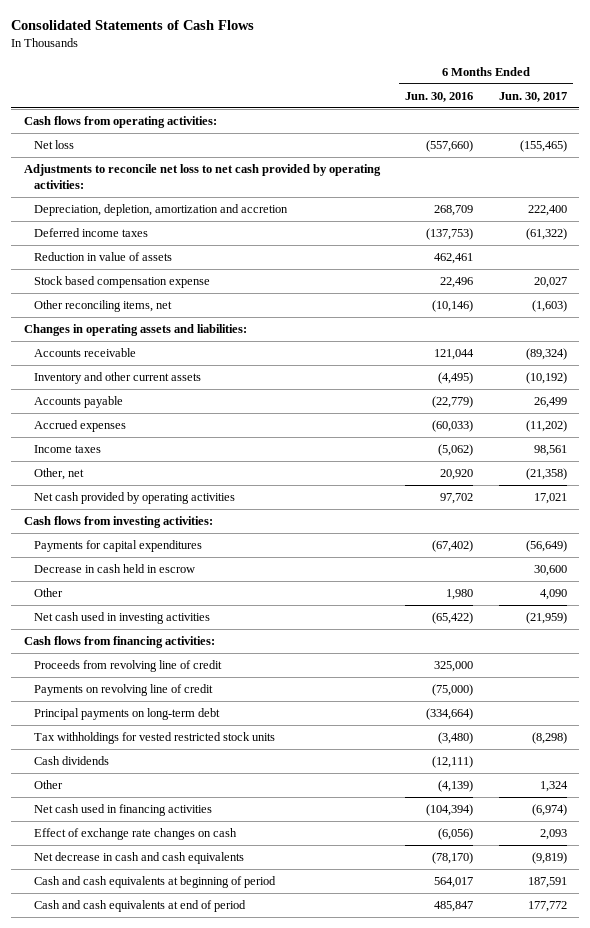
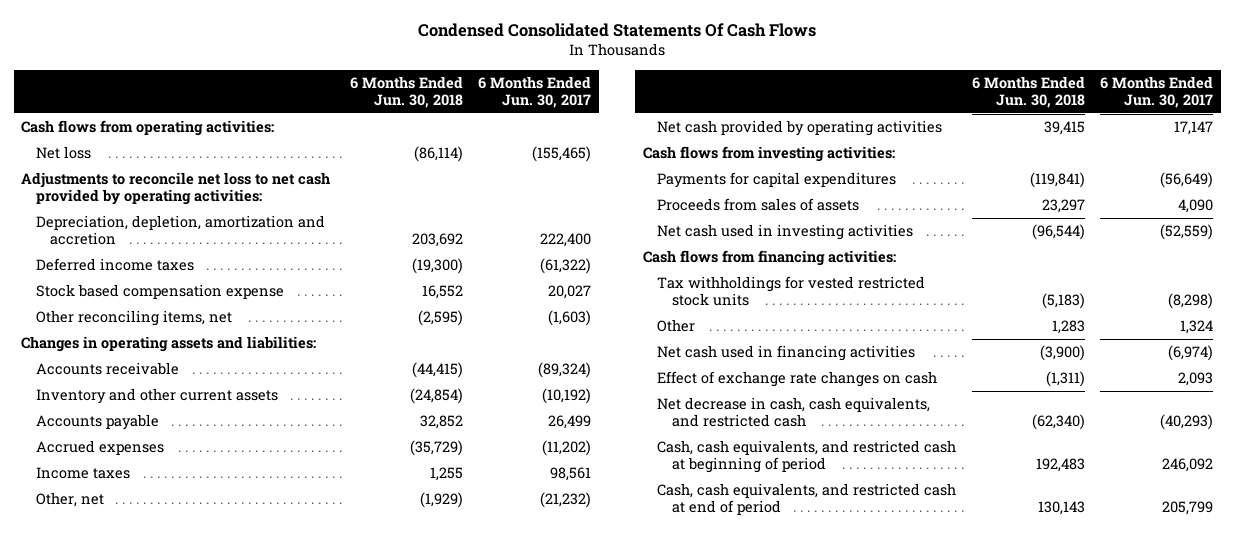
- Consolidated Statements of Cash Flows
+ Condensed Consolidated Statements Of Cash Flows
- | 6 Months Ended Jun. 30, 2016 | 6 Months Ended Jun. 30, 2017
+ | 6 Months Ended Jun. 30, 2018 | 6 Months Ended Jun. 30, 2017
- Reduction in value of assets | 462,461 |
- Other, net | 20,920 | (21,358)
- Net cash provided by operating activities | 97,702 | 17,021
+ Other, net | (1,929) | (21,232)
+ Net cash provided by operating activities | 39,415 | 17,147
- Decrease in cash held in escrow | | 30,600
- Other | 1,980 | 4,090
- Net cash used in investing activities | (65,422) | (21,959)
+ Proceeds from sales of assets | 23,297 | 4,090
+ Net cash used in investing activities | (96,544) | (52,559)
- Proceeds from revolving line of credit | 325,000 |
- Payments on revolving line of credit | (75,000) |
- Principal payments on long-term debt | (334,664) |
- Cash dividends | (12,111) |
- Net decrease in cash and cash equivalents | (78,170) | (9,819)
- Cash and cash equivalents at beginning of period | 564,017 | 187,591
- Cash and cash equivalents at end of period | 485,847 | 177,772
+ Net decrease in cash, cash equivalents, and restricted cash | (62,340) | (40,293)
+ Cash, cash equivalents, and restricted cash at beginning of period | 192,483 | 246,092
+ Cash, cash equivalents, and restricted cash at end of period | 130,143 | 205,799

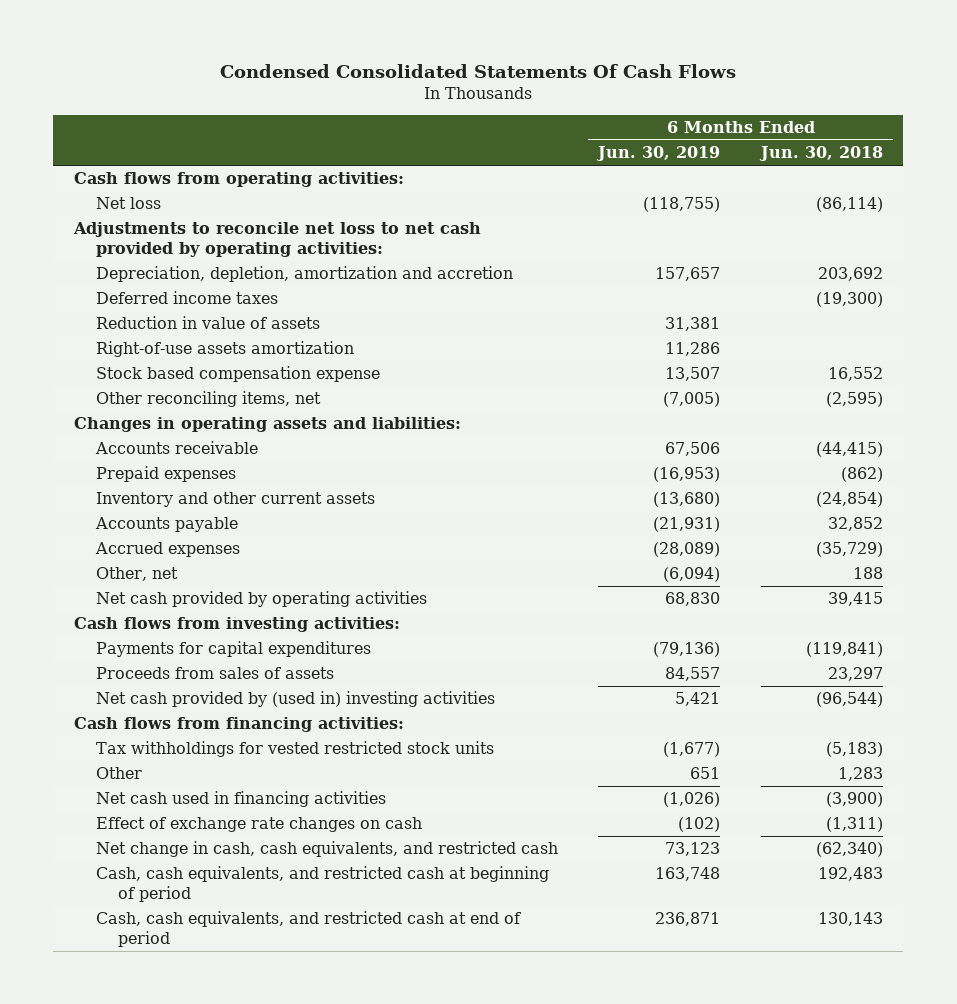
- | 6 Months Ended Jun. 30, 2018 | 6 Months Ended Jun. 30, 2017
+ | 6 Months Ended Jun. 30, 2019 | 6 Months Ended Jun. 30, 2018
+ Reduction in value of assets | 31,381 |
+ Right-of-use assets amortization | 11,286 |
+ Prepaid expenses | (16,953) | (862)
- Income taxes | 1,255 | 98,561
- Other, net | (1,929) | (21,232)
+ Other, net | (6,094) | 188
- Net cash used in investing activities | (96,544) | (52,559)
+ Net cash provided by (used in) investing activities | 5,421 | (96,544)
- Net decrease in cash, cash equivalents, and restricted cash | (62,340) | (40,293)
+ Net change in cash, cash equivalents, and restricted cash | 73,123 | (62,340)

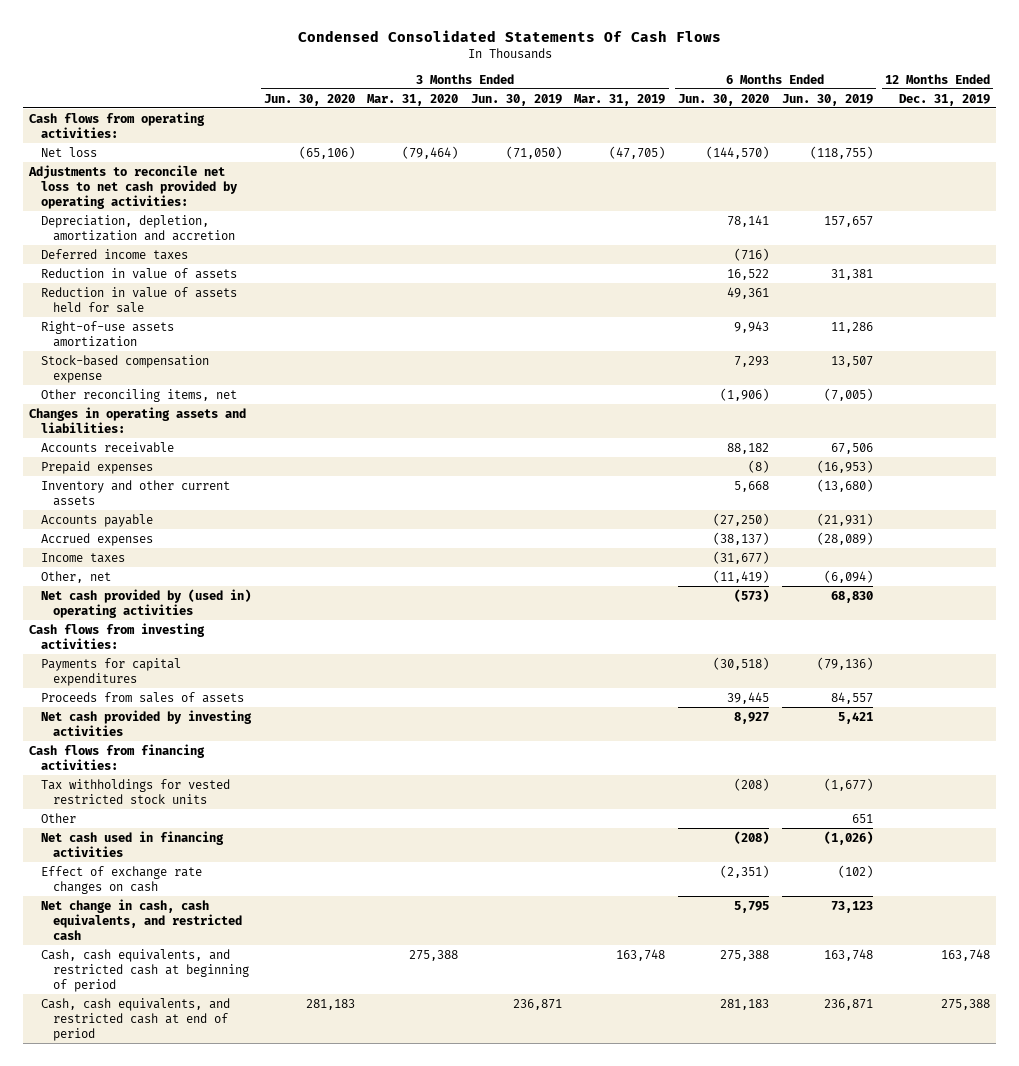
- | 6 Months Ended Jun. 30, 2019 | 6 Months Ended Jun. 30, 2018
+ | 3 Months Ended Jun. 30, 2020 | 3 Months Ended Mar. 31, 2020 | 3 Months Ended Jun. 30, 2019 | 3 Months Ended Mar. 31, 2019 | 6 Months Ended Jun. 30, 2020 | 6 Months Ended Jun. 30, 2019 | 12 Months Ended Dec. 31, 2019
+ Reduction in value of assets held for sale | | | | | 49,361 | |
- Stock based compensation expense | 13,507 | 16,552
+ Stock-based compensation expense | | | | | 7,293 | 13,507 |
+ Income taxes | | | | | (31,677) | |
- Net cash provided by operating activities | 68,830 | 39,415
+ Net cash provided by (used in) operating activities | | | | | (573) | 68,830 |
- Net cash provided by (used in) investing activities | 5,421 | (96,544)
+ Net cash provided by investing activities | | | | | 8,927 | 5,421 |

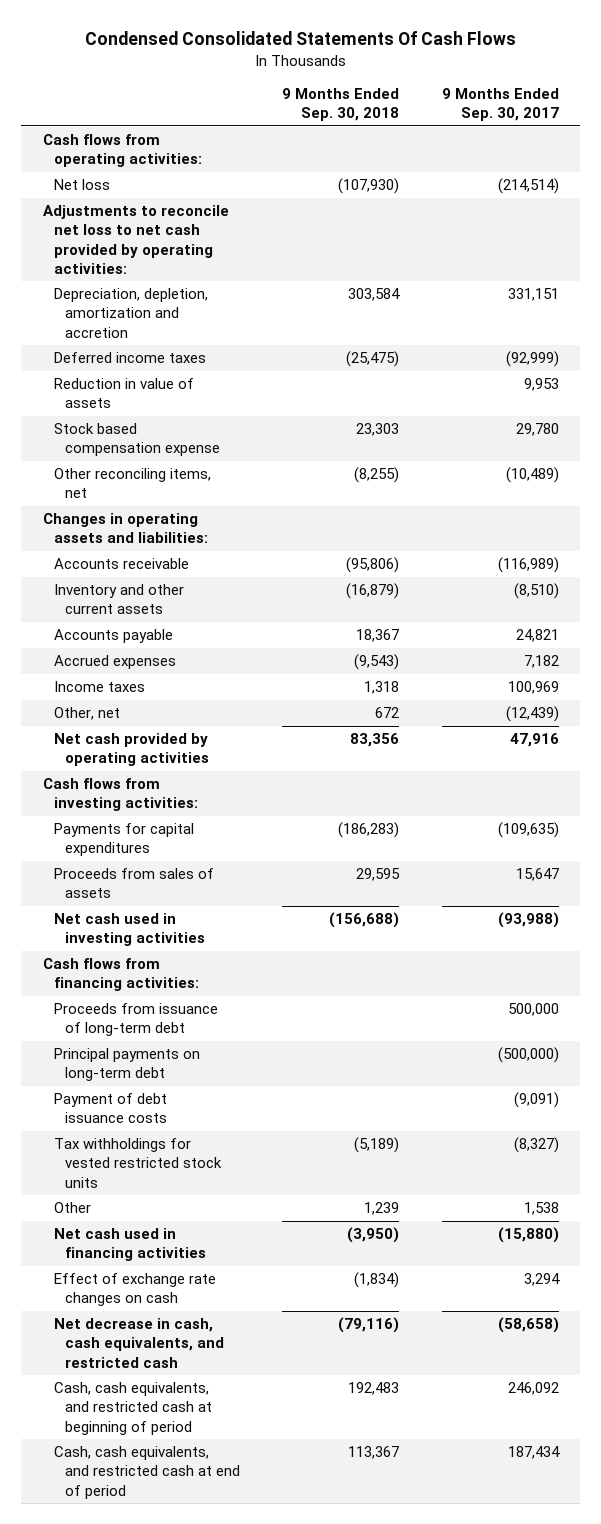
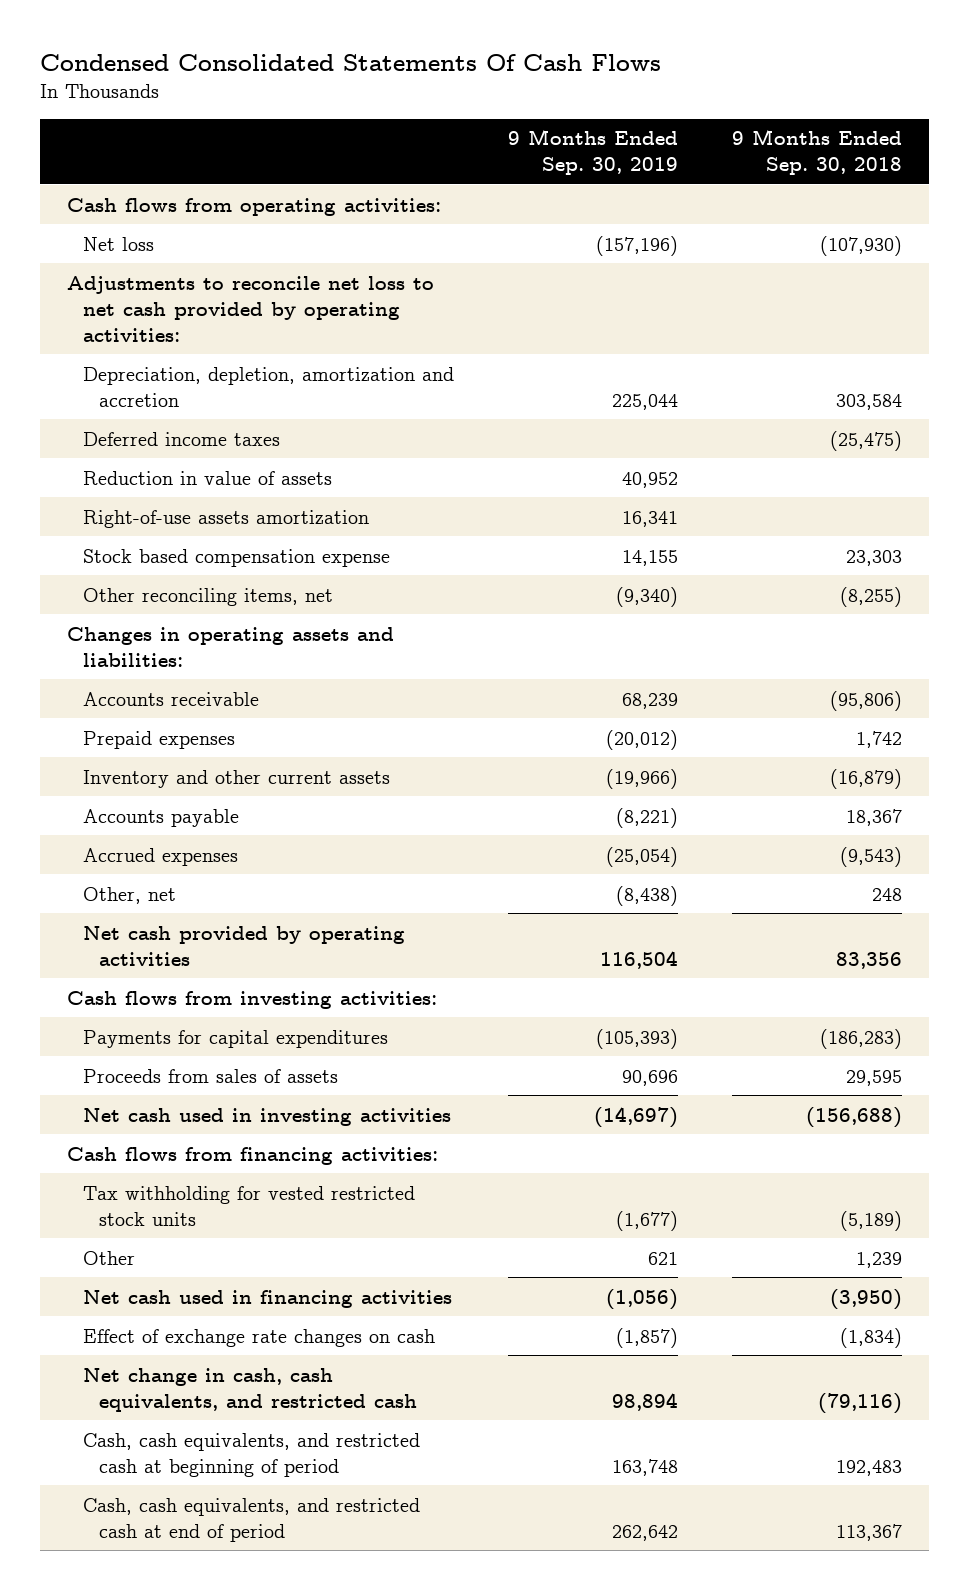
- | 9 Months Ended Sep. 30, 2018 | 9 Months Ended Sep. 30, 2017
+ | 9 Months Ended Sep. 30, 2019 | 9 Months Ended Sep. 30, 2018
+ Right-of-use assets amortization | 16,341 |
+ Prepaid expenses | (20,012) | 1,742
- Income taxes | 1,318 | 100,969
- Other, net | 672 | (12,439)
+ Other, net | (8,438) | 248
- Proceeds from issuance of long-term debt | | 500,000
- Principal payments on long-term debt | | (500,000)
- Payment of debt issuance costs | | (9,091)
- Tax withholdings for vested restricted stock units | (5,189) | (8,327)
+ Tax withholding for vested restricted stock units | (1,677) | (5,189)
- Net decrease in cash, cash equivalents, and restricted cash | (79,116) | (58,658)
+ Net change in cash, cash equivalents, and restricted cash | 98,894 | (79,116)

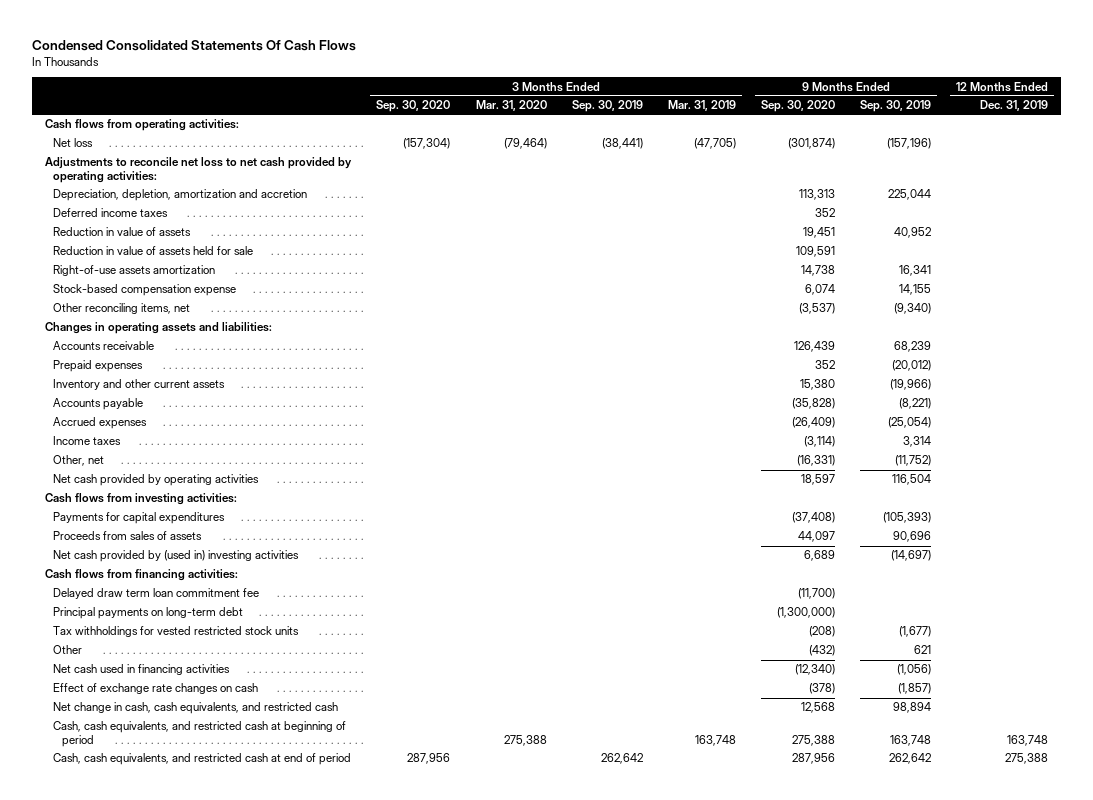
- | 9 Months Ended Sep. 30, 2019 | 9 Months Ended Sep. 30, 2018
+ | 3 Months Ended Sep. 30, 2020 | 3 Months Ended Mar. 31, 2020 | 3 Months Ended Sep. 30, 2019 | 3 Months Ended Mar. 31, 2019 | 9 Months Ended Sep. 30, 2020 | 9 Months Ended Sep. 30, 2019 | 12 Months Ended Dec. 31, 2019
+ Reduction in value of assets held for sale | | | | | 109,591 | |
- Stock based compensation expense | 14,155 | 23,303
+ Stock-based compensation expense | | | | | 6,074 | 14,155 |
- Other, net | (8,438) | 248
+ Income taxes | | | | | (3,114) | 3,314 |
+ Other, net | | | | | (16,331) | (11,752) |
- Net cash used in investing activities | (14,697) | (156,688)
+ Net cash provided by (used in) investing activities | | | | | 6,689 | (14,697) |
- Tax withholding for vested restricted stock units | (1,677) | (5,189)
+ Delayed draw term loan commitment fee | | | | | (11,700) | |
+ Principal payments on long-term debt | | | | | (1,300,000) | |
+ Tax withholdings for vested restricted stock units | | | | | (208) | (1,677) |

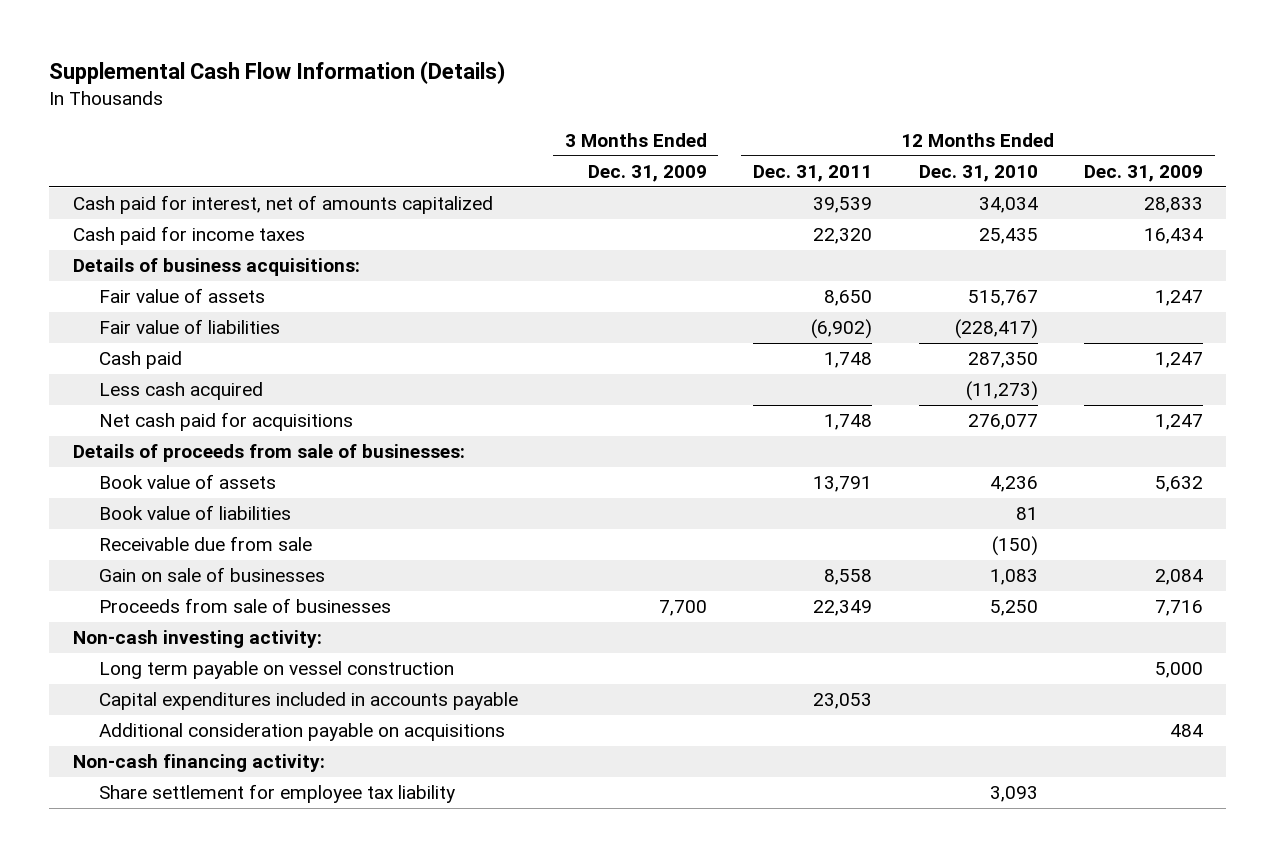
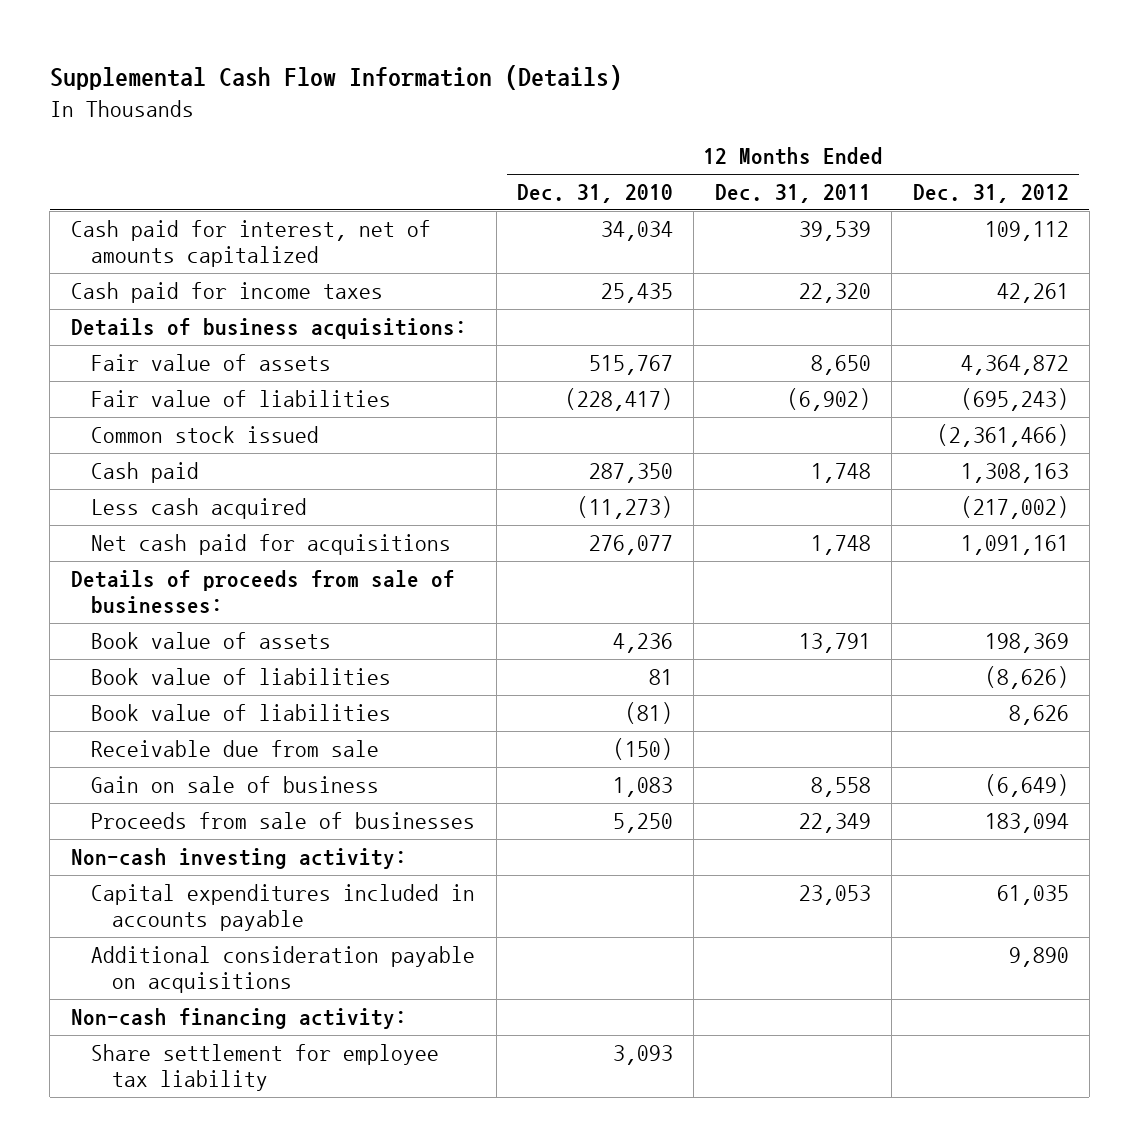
- | 3 Months Ended Dec. 31, 2009 | 12 Months Ended Dec. 31, 2011 | 12 Months Ended Dec. 31, 2010 | 12 Months Ended Dec. 31, 2009
+ | 12 Months Ended Dec. 31, 2010 | 12 Months Ended Dec. 31, 2011 | 12 Months Ended Dec. 31, 2012
+ Common stock issued | | | (2,361,466)
+ Book value of liabilities | (81) | | 8,626
- Gain on sale of businesses | | 8,558 | 1,083 | 2,084
+ Gain on sale of business | 1,083 | 8,558 | (6,649)
- Long term payable on vessel construction | | | | 5,000

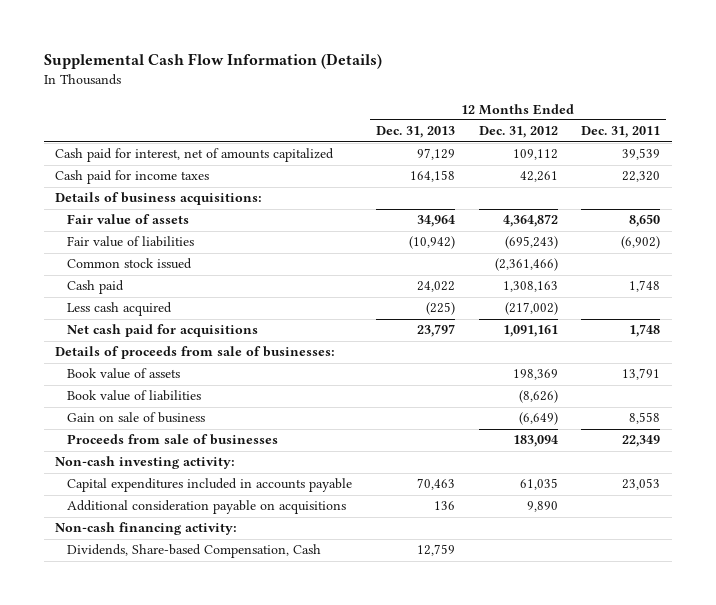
- | 12 Months Ended Dec. 31, 2010 | 12 Months Ended Dec. 31, 2011 | 12 Months Ended Dec. 31, 2012
+ | 12 Months Ended Dec. 31, 2013 | 12 Months Ended Dec. 31, 2012 | 12 Months Ended Dec. 31, 2011
- Book value of liabilities | (81) | | 8,626
- Receivable due from sale | (150) | |
- Share settlement for employee tax liability | 3,093 | |
+ Dividends, Share-based Compensation, Cash | 12,759 | |

